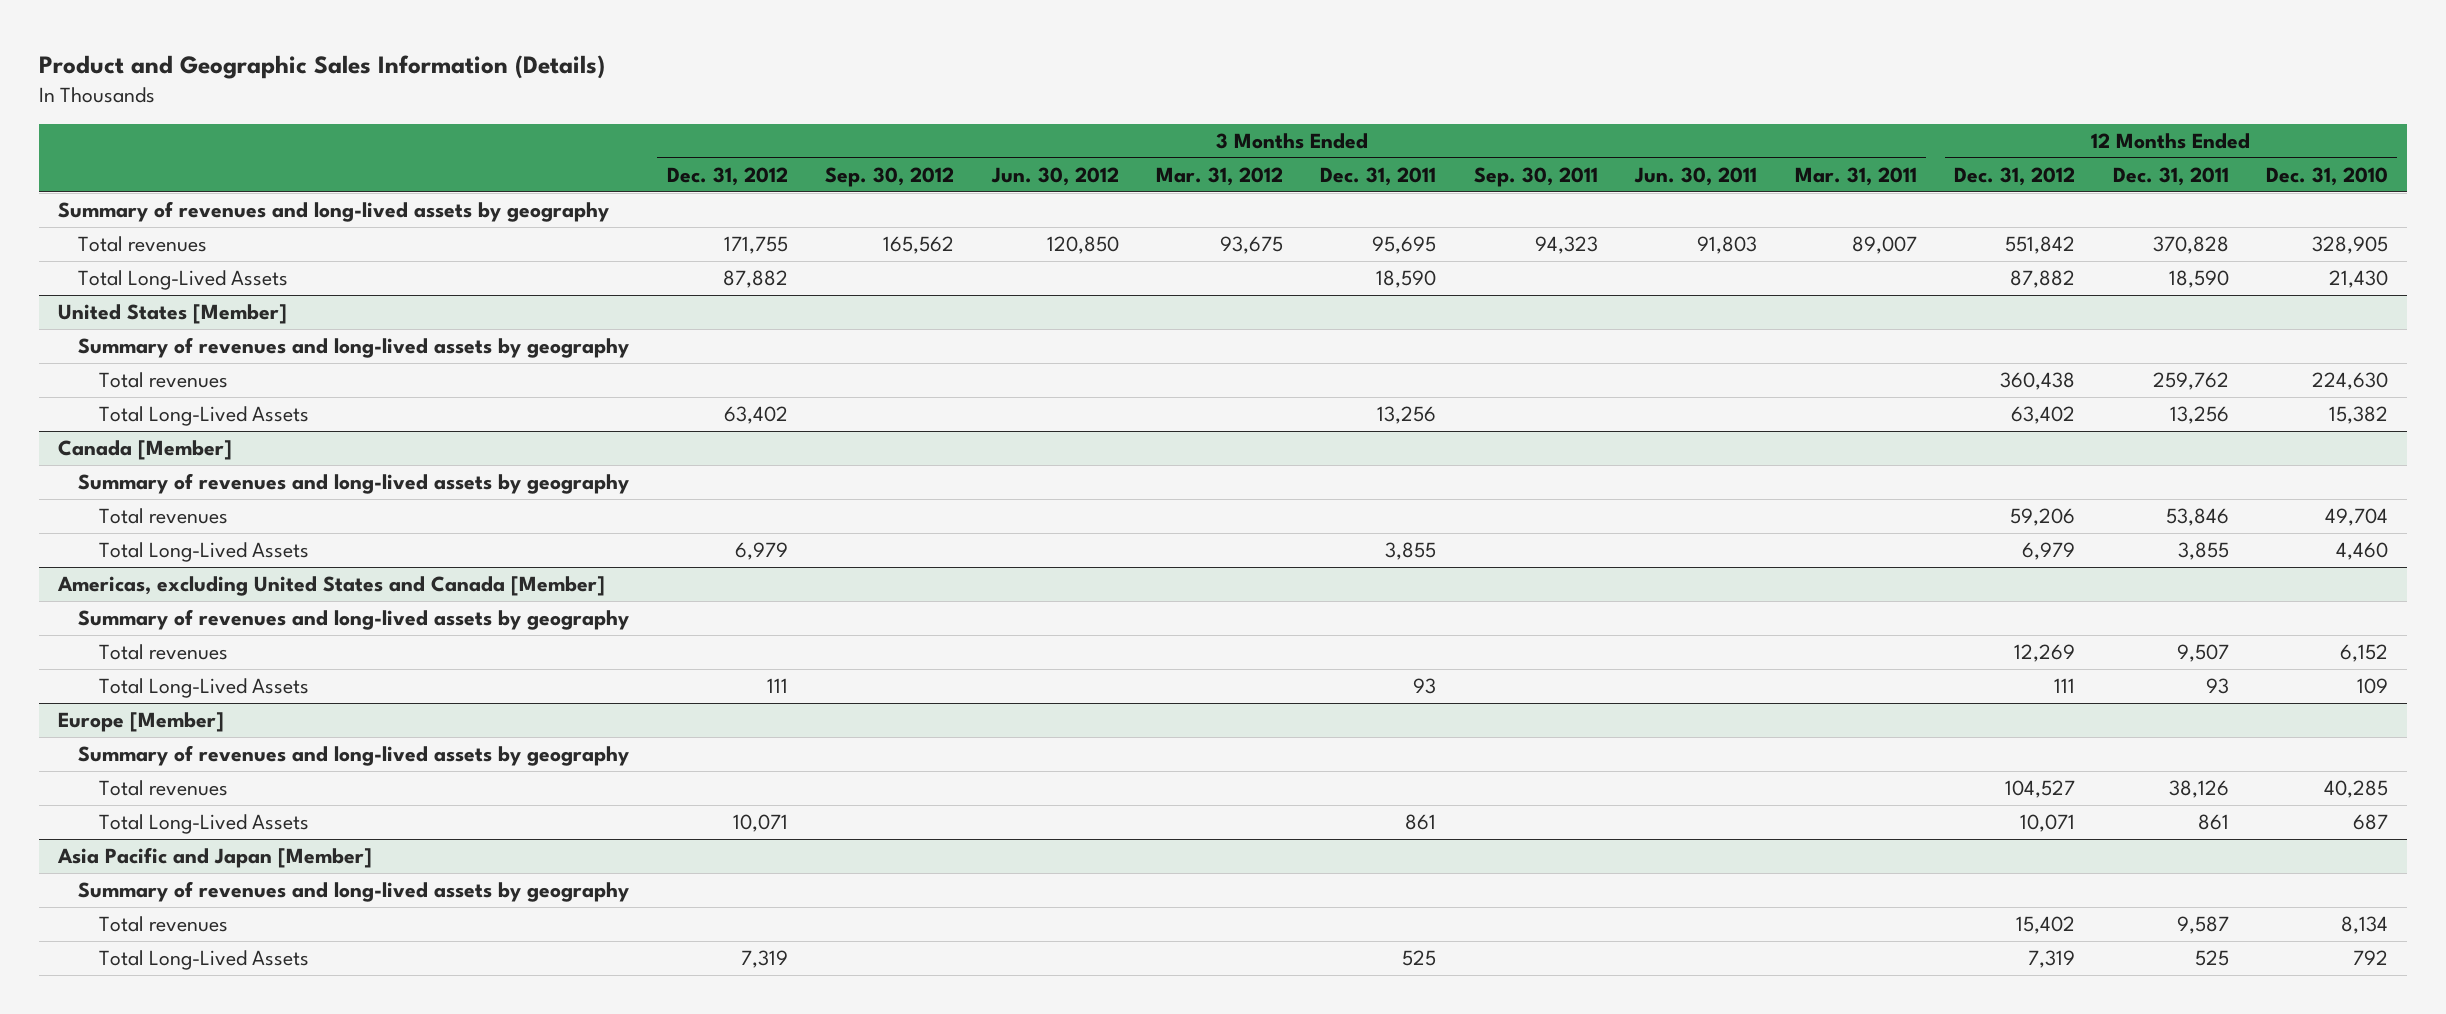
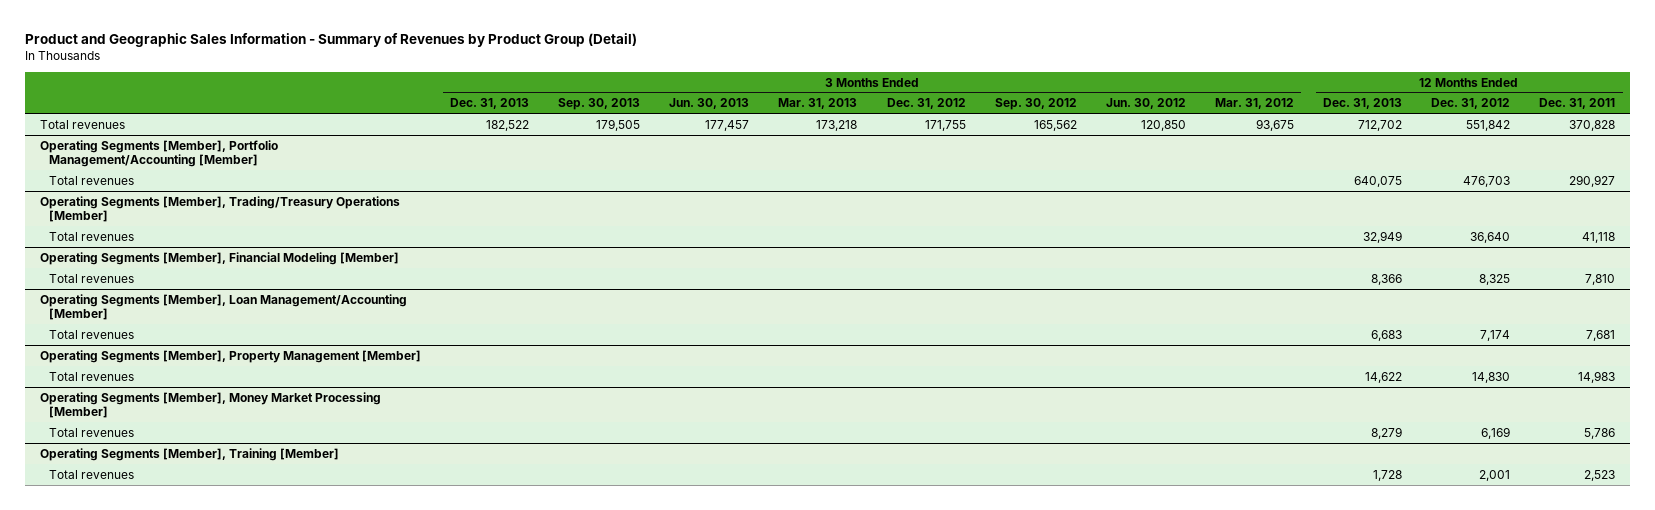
- Product and Geographic Sales Information (Details)
+ Product and Geographic Sales Information - Summary of Revenues by Product Group (Detail)
- | 3 Months Ended Dec. 31, 2012 | 3 Months Ended Sep. 30, 2012 | 3 Months Ended Jun. 30, 2012 | 3 Months Ended Mar. 31, 2012 | 3 Months Ended Dec. 31, 2011 | 3 Months Ended Sep. 30, 2011 | 3 Months Ended Jun. 30, 2011 | 3 Months Ended Mar. 31, 2011 | 12 Months Ended Dec. 31, 2012 | 12 Months Ended Dec. 31, 2011 | 12 Months Ended Dec. 31, 2010
+ | 3 Months Ended Dec. 31, 2013 | 3 Months Ended Sep. 30, 2013 | 3 Months Ended Jun. 30, 2013 | 3 Months Ended Mar. 31, 2013 | 3 Months Ended Dec. 31, 2012 | 3 Months Ended Sep. 30, 2012 | 3 Months Ended Jun. 30, 2012 | 3 Months Ended Mar. 31, 2012 | 12 Months Ended Dec. 31, 2013 | 12 Months Ended Dec. 31, 2012 | 12 Months Ended Dec. 31, 2011
- Summary of revenues and long-lived assets by geography
- Total Long-Lived Assets | 87,882 | | | | 18,590 | | | | 87,882 | 18,590 | 21,430
- United States [Member]
- Summary of revenues and long-lived assets by geography
- Total revenues | | | | | | | | | 360,438 | 259,762 | 224,630
- Total Long-Lived Assets | 63,402 | | | | 13,256 | | | | 63,402 | 13,256 | 15,382
- Canada [Member]
- Summary of revenues and long-lived assets by geography
- Total revenues | | | | | | | | | 59,206 | 53,846 | 49,704
- Total Long-Lived Assets | 6,979 | | | | 3,855 | | | | 6,979 | 3,855 | 4,460
- Americas, excluding United States and Canada [Member]
- Summary of revenues and long-lived assets by geography
- Total revenues | | | | | | | | | 12,269 | 9,507 | 6,152
- Total Long-Lived Assets | 111 | | | | 93 | | | | 111 | 93 | 109
- Europe [Member]
- Summary of revenues and long-lived assets by geography
- Total revenues | | | | | | | | | 104,527 | 38,126 | 40,285
- Total Long-Lived Assets | 10,071 | | | | 861 | | | | 10,071 | 861 | 687
- Asia Pacific and Japan [Member]
- Summary of revenues and long-lived assets by geography
- Total revenues | | | | | | | | | 15,402 | 9,587 | 8,134
- Total Long-Lived Assets | 7,319 | | | | 525 | | | | 7,319 | 525 | 792
+ Operating Segments [Member], Portfolio Management/Accounting [Member]
+ Total revenues | | | | | | | | | 640,075 | 476,703 | 290,927
+ Operating Segments [Member], Trading/Treasury Operations [Member]
+ Total revenues | | | | | | | | | 32,949 | 36,640 | 41,118
+ Operating Segments [Member], Financial Modeling [Member]
+ Total revenues | | | | | | | | | 8,366 | 8,325 | 7,810
+ Operating Segments [Member], Loan Management/Accounting [Member]
+ Total revenues | | | | | | | | | 6,683 | 7,174 | 7,681
+ Operating Segments [Member], Property Management [Member]
+ Total revenues | | | | | | | | | 14,622 | 14,830 | 14,983
+ Operating Segments [Member], Money Market Processing [Member]
+ Total revenues | | | | | | | | | 8,279 | 6,169 | 5,786
+ Operating Segments [Member], Training [Member]
+ Total revenues | | | | | | | | | 1,728 | 2,001 | 2,523

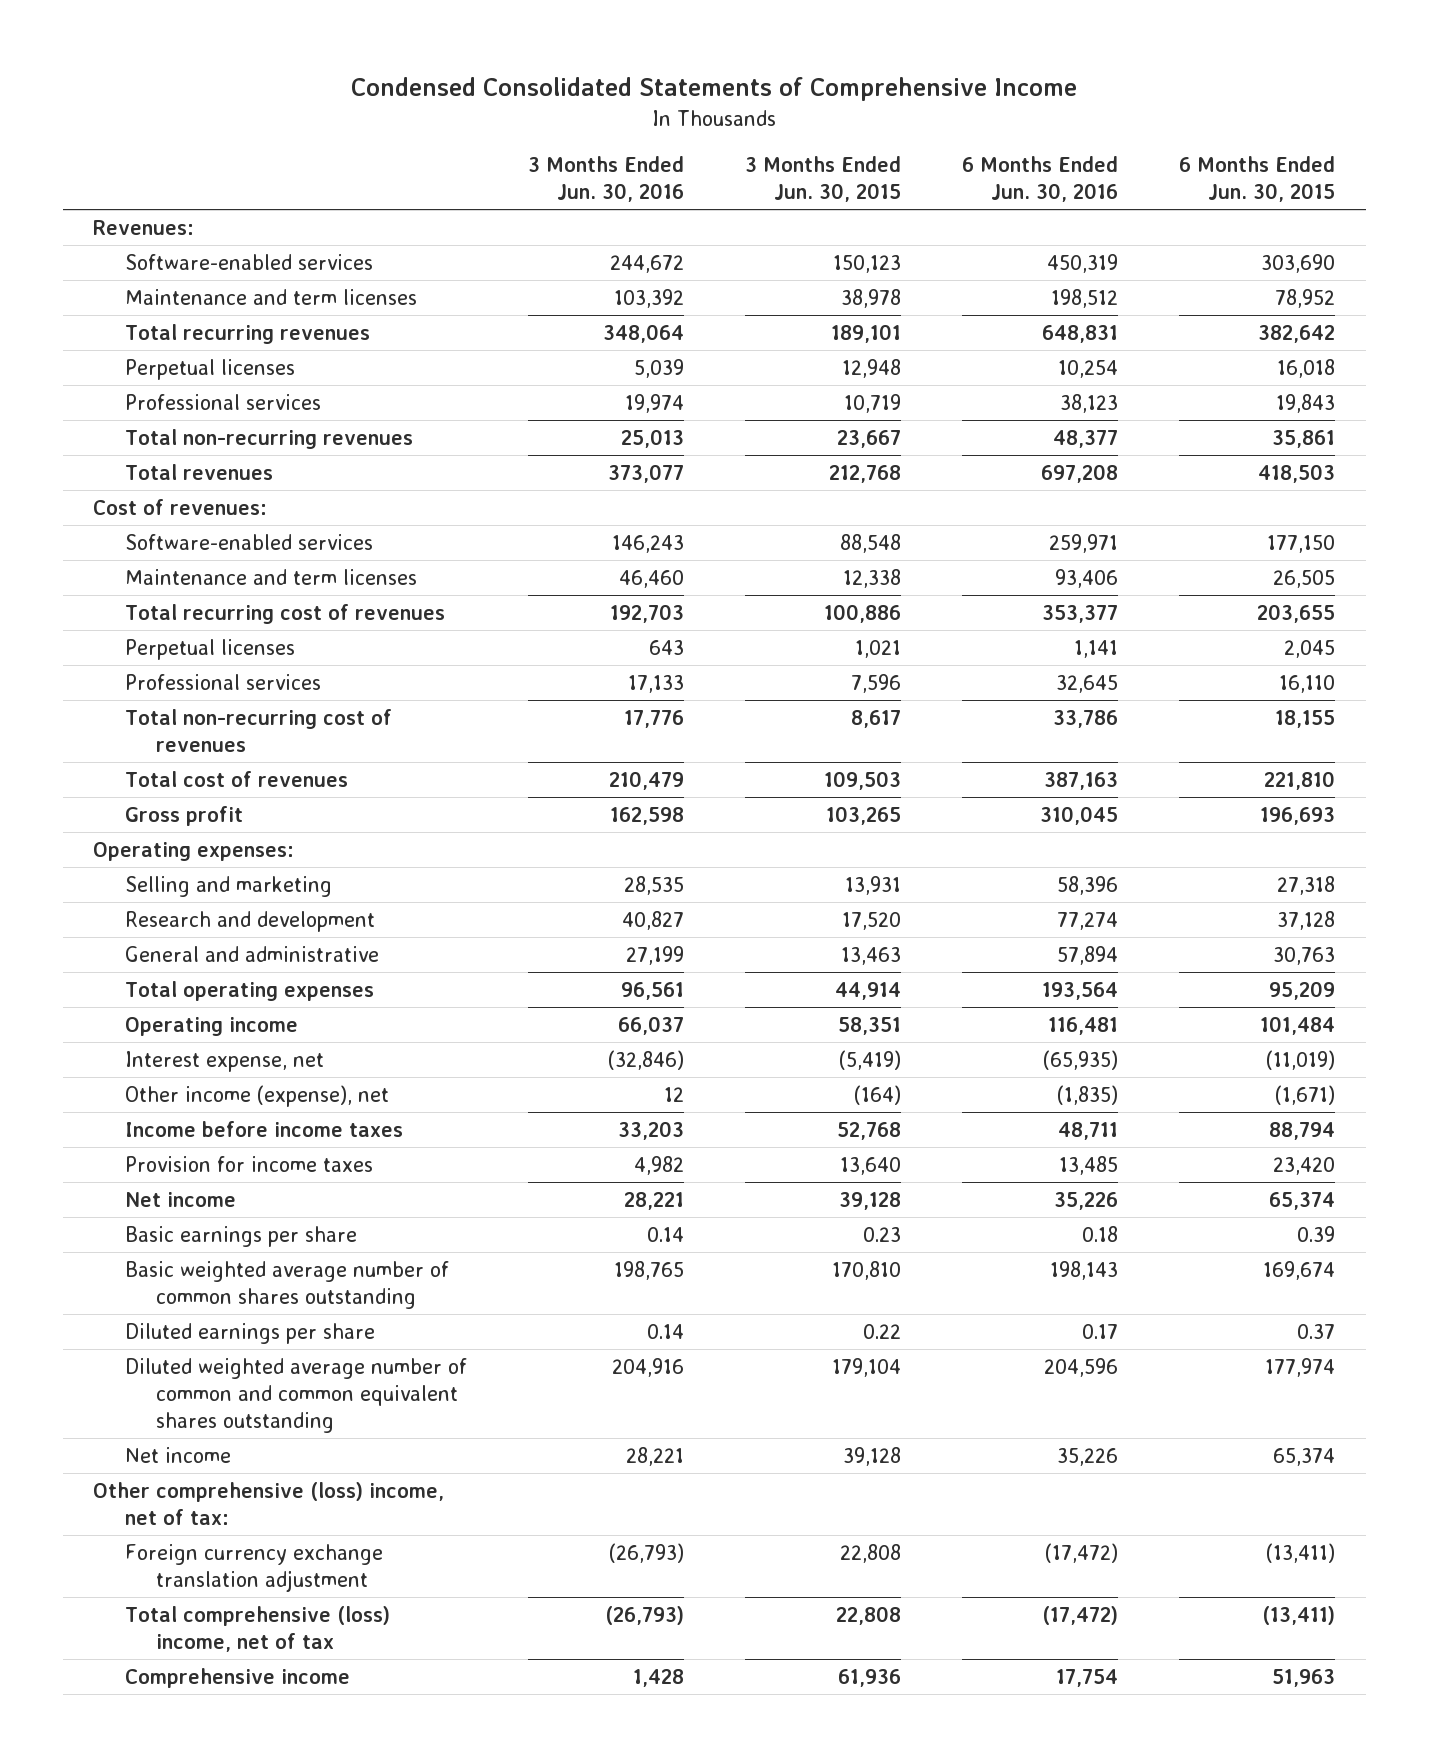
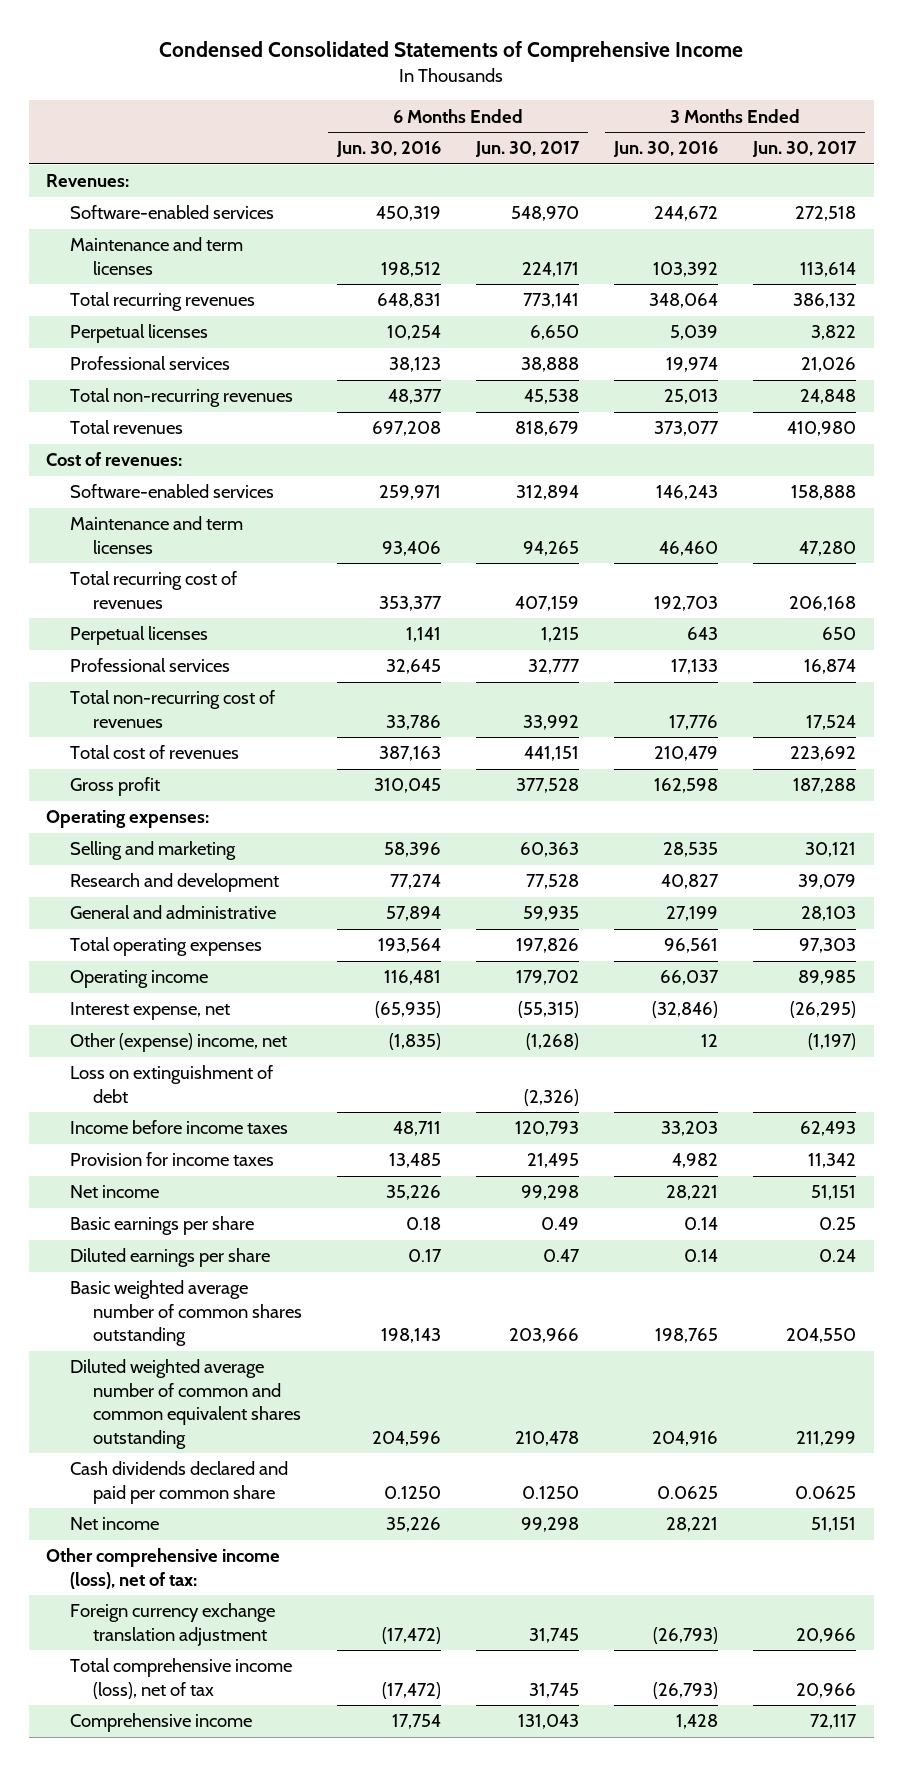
- | 3 Months Ended Jun. 30, 2016 | 3 Months Ended Jun. 30, 2015 | 6 Months Ended Jun. 30, 2016 | 6 Months Ended Jun. 30, 2015
+ | 6 Months Ended Jun. 30, 2016 | 6 Months Ended Jun. 30, 2017 | 3 Months Ended Jun. 30, 2016 | 3 Months Ended Jun. 30, 2017
- Other income (expense), net | 12 | (164) | (1,835) | (1,671)
+ Other (expense) income, net | (1,835) | (1,268) | 12 | (1,197)
+ Loss on extinguishment of debt | | (2,326) | |
moved down: Basic weighted average number of common shares outstanding | 198,143 | 203,966 | 198,765 | 204,550
+ Cash dividends declared and paid per common share | 0.1250 | 0.1250 | 0.0625 | 0.0625
- Other comprehensive (loss) income, net of tax:
+ Other comprehensive income (loss), net of tax:
- Total comprehensive (loss) income, net of tax | (26,793) | 22,808 | (17,472) | (13,411)
+ Total comprehensive income (loss), net of tax | (17,472) | 31,745 | (26,793) | 20,966

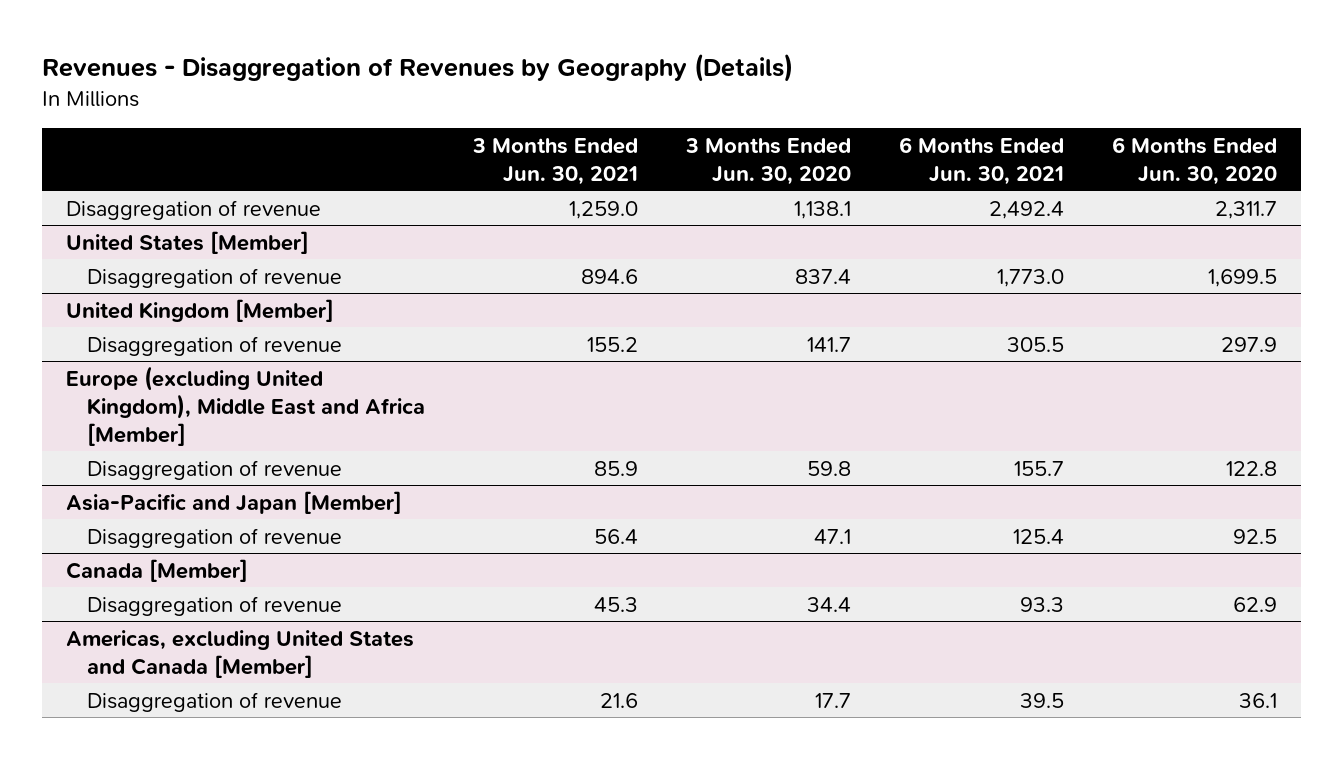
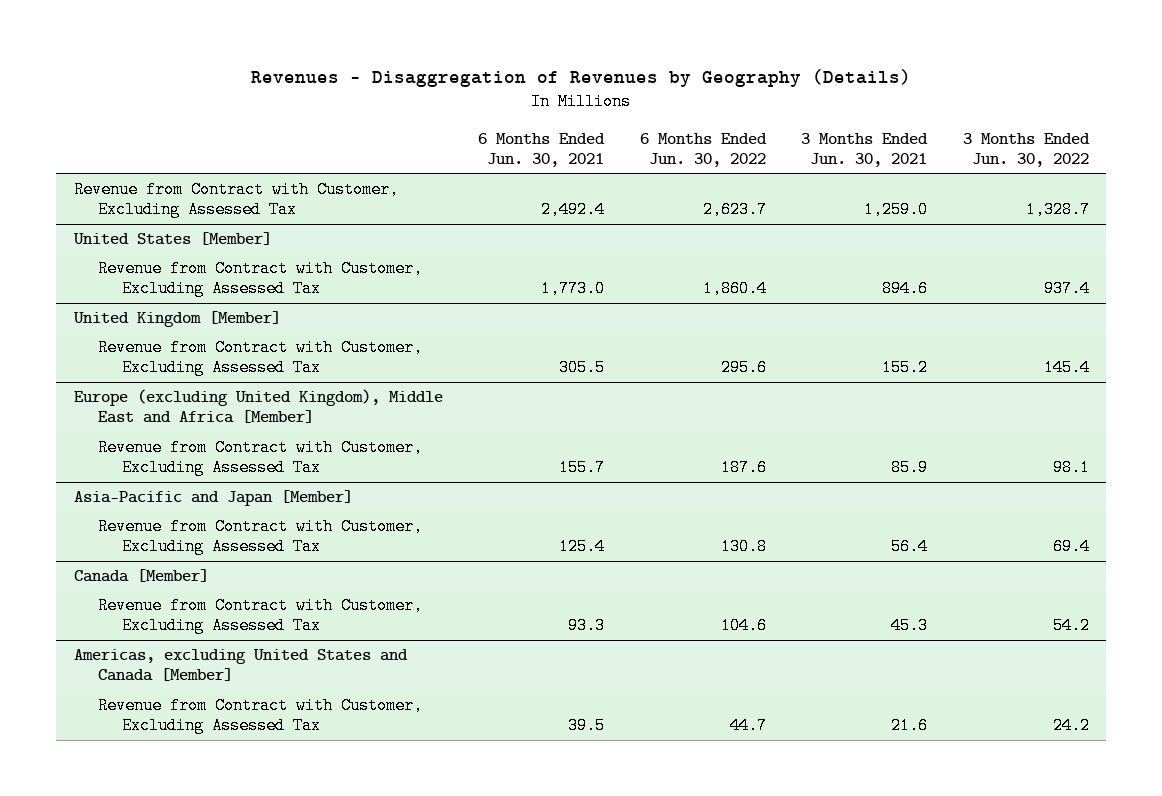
- | 3 Months Ended Jun. 30, 2021 | 3 Months Ended Jun. 30, 2020 | 6 Months Ended Jun. 30, 2021 | 6 Months Ended Jun. 30, 2020
+ | 6 Months Ended Jun. 30, 2021 | 6 Months Ended Jun. 30, 2022 | 3 Months Ended Jun. 30, 2021 | 3 Months Ended Jun. 30, 2022
- Disaggregation of revenue | 1,259.0 | 1,138.1 | 2,492.4 | 2,311.7
+ Revenue from Contract with Customer, Excluding Assessed Tax | 2,492.4 | 2,623.7 | 1,259.0 | 1,328.7
@ United States [Member]
- Disaggregation of revenue | 894.6 | 837.4 | 1,773.0 | 1,699.5
+ Revenue from Contract with Customer, Excluding Assessed Tax | 1,773.0 | 1,860.4 | 894.6 | 937.4
@ United Kingdom [Member]
- Disaggregation of revenue | 155.2 | 141.7 | 305.5 | 297.9
+ Revenue from Contract with Customer, Excluding Assessed Tax | 305.5 | 295.6 | 155.2 | 145.4
@ Europe (excluding United Kingdom), Middle East and Africa [Member]
- Disaggregation of revenue | 85.9 | 59.8 | 155.7 | 122.8
+ Revenue from Contract with Customer, Excluding Assessed Tax | 155.7 | 187.6 | 85.9 | 98.1
@ Asia-Pacific and Japan [Member]
- Disaggregation of revenue | 56.4 | 47.1 | 125.4 | 92.5
+ Revenue from Contract with Customer, Excluding Assessed Tax | 125.4 | 130.8 | 56.4 | 69.4
@ Canada [Member]
- Disaggregation of revenue | 45.3 | 34.4 | 93.3 | 62.9
+ Revenue from Contract with Customer, Excluding Assessed Tax | 93.3 | 104.6 | 45.3 | 54.2
@ Americas, excluding United States and Canada [Member]
- Disaggregation of revenue | 21.6 | 17.7 | 39.5 | 36.1
+ Revenue from Contract with Customer, Excluding Assessed Tax | 39.5 | 44.7 | 21.6 | 24.2

